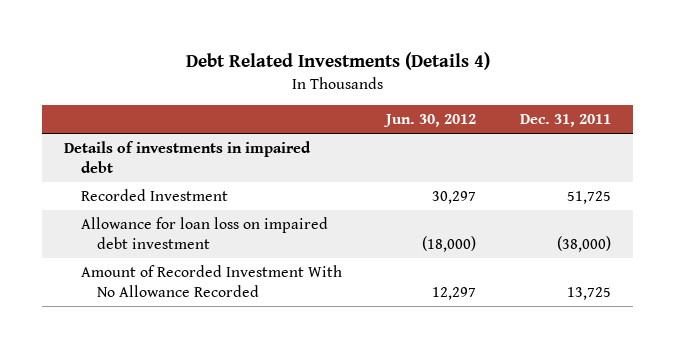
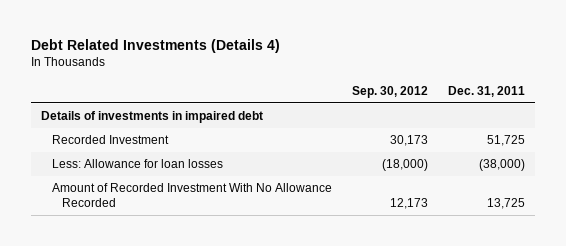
- | Jun. 30, 2012 | Dec. 31, 2011
+ | Sep. 30, 2012 | Dec. 31, 2011
- Allowance for loan loss on impaired debt investment | (18,000) | (38,000)
+ Less: Allowance for loan losses | (18,000) | (38,000)

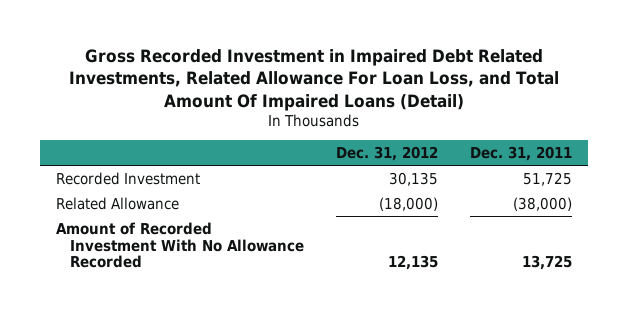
- Debt Related Investments (Details 4)
+ Gross Recorded Investment in Impaired Debt Related Investments, Related Allowance For Loan Loss, and Total Amount Of Impaired Loans (Detail)
- | Sep. 30, 2012 | Dec. 31, 2011
+ | Dec. 31, 2012 | Dec. 31, 2011
- Details of investments in impaired debt
- Less: Allowance for loan losses | (18,000) | (38,000)
+ Related Allowance | (18,000) | (38,000)

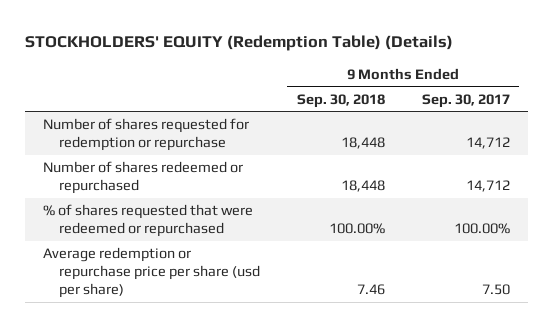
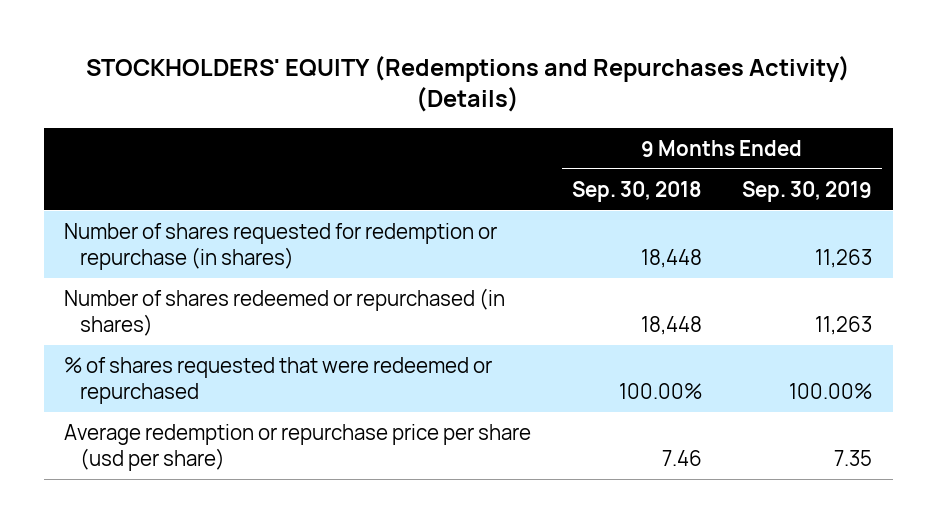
- STOCKHOLDERS' EQUITY (Redemption Table) (Details)
+ STOCKHOLDERS' EQUITY (Redemptions and Repurchases Activity) (Details)
- | 9 Months Ended Sep. 30, 2018 | 9 Months Ended Sep. 30, 2017
+ | 9 Months Ended Sep. 30, 2018 | 9 Months Ended Sep. 30, 2019
- Number of shares requested for redemption or repurchase | 18,448 | 14,712
- Number of shares redeemed or repurchased | 18,448 | 14,712
+ Number of shares requested for redemption or repurchase (in shares) | 18,448 | 11,263
+ Number of shares redeemed or repurchased (in shares) | 18,448 | 11,263

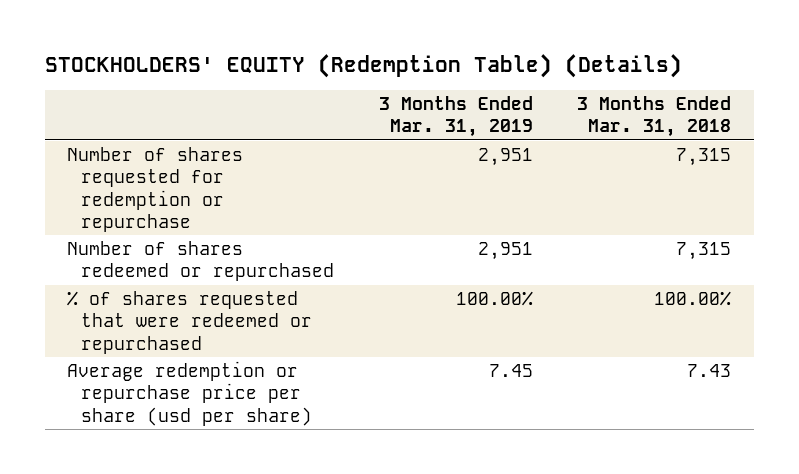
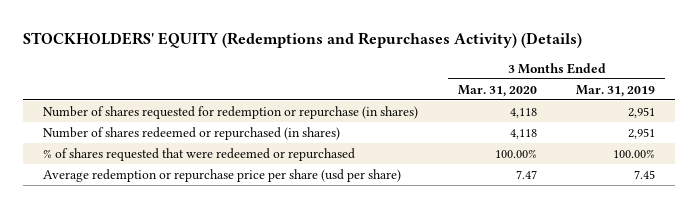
- STOCKHOLDERS' EQUITY (Redemption Table) (Details)
+ STOCKHOLDERS' EQUITY (Redemptions and Repurchases Activity) (Details)
- | 3 Months Ended Mar. 31, 2019 | 3 Months Ended Mar. 31, 2018
+ | 3 Months Ended Mar. 31, 2020 | 3 Months Ended Mar. 31, 2019
- Number of shares requested for redemption or repurchase | 2,951 | 7,315
- Number of shares redeemed or repurchased | 2,951 | 7,315
+ Number of shares requested for redemption or repurchase (in shares) | 4,118 | 2,951
+ Number of shares redeemed or repurchased (in shares) | 4,118 | 2,951

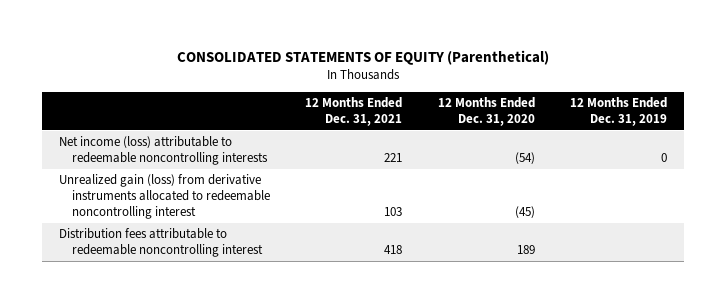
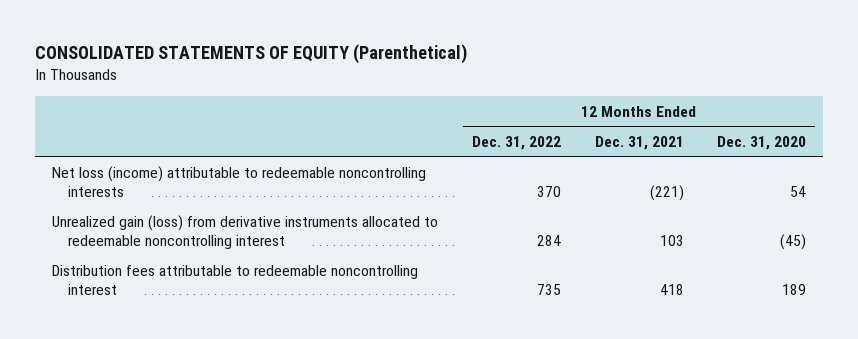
- | 12 Months Ended Dec. 31, 2021 | 12 Months Ended Dec. 31, 2020 | 12 Months Ended Dec. 31, 2019
+ | 12 Months Ended Dec. 31, 2022 | 12 Months Ended Dec. 31, 2021 | 12 Months Ended Dec. 31, 2020
- Net income (loss) attributable to redeemable noncontrolling interests | 221 | (54) | 0
+ Net loss (income) attributable to redeemable noncontrolling interests | 370 | (221) | 54

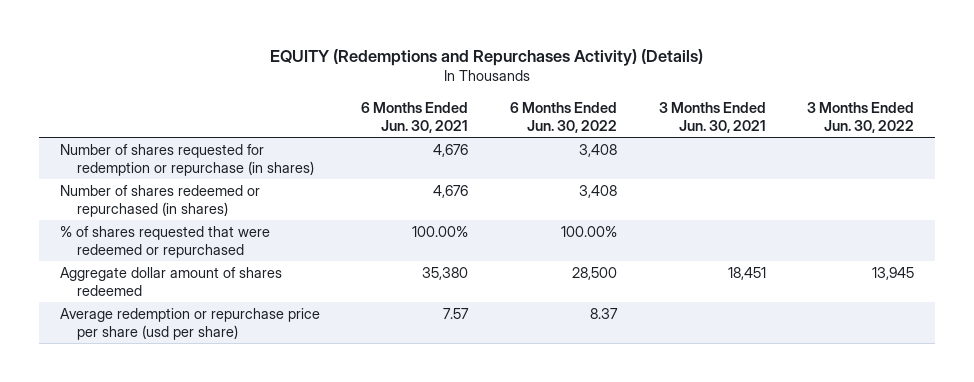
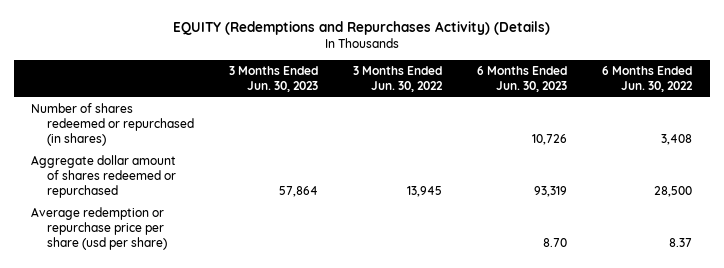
- | 6 Months Ended Jun. 30, 2021 | 6 Months Ended Jun. 30, 2022 | 3 Months Ended Jun. 30, 2021 | 3 Months Ended Jun. 30, 2022
+ | 3 Months Ended Jun. 30, 2023 | 3 Months Ended Jun. 30, 2022 | 6 Months Ended Jun. 30, 2023 | 6 Months Ended Jun. 30, 2022
- Number of shares requested for redemption or repurchase (in shares) | 4,676 | 3,408 | |
- % of shares requested that were redeemed or repurchased | 100.00% | 100.00% | |
- Aggregate dollar amount of shares redeemed | 35,380 | 28,500 | 18,451 | 13,945
+ Aggregate dollar amount of shares redeemed or repurchased | 57,864 | 13,945 | 93,319 | 28,500

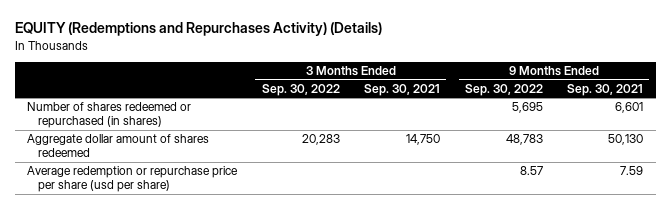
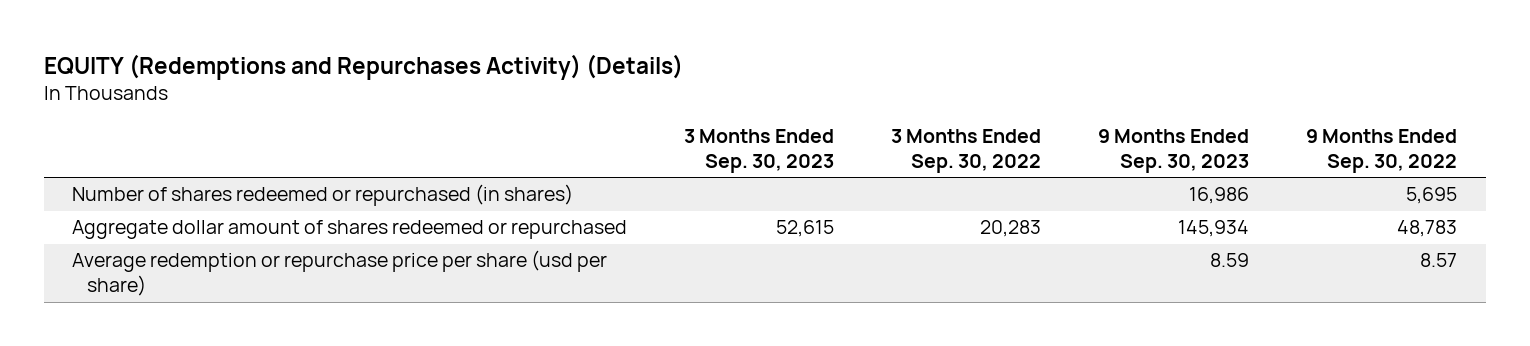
- | 3 Months Ended Sep. 30, 2022 | 3 Months Ended Sep. 30, 2021 | 9 Months Ended Sep. 30, 2022 | 9 Months Ended Sep. 30, 2021
+ | 3 Months Ended Sep. 30, 2023 | 3 Months Ended Sep. 30, 2022 | 9 Months Ended Sep. 30, 2023 | 9 Months Ended Sep. 30, 2022
- Aggregate dollar amount of shares redeemed | 20,283 | 14,750 | 48,783 | 50,130
+ Aggregate dollar amount of shares redeemed or repurchased | 52,615 | 20,283 | 145,934 | 48,783

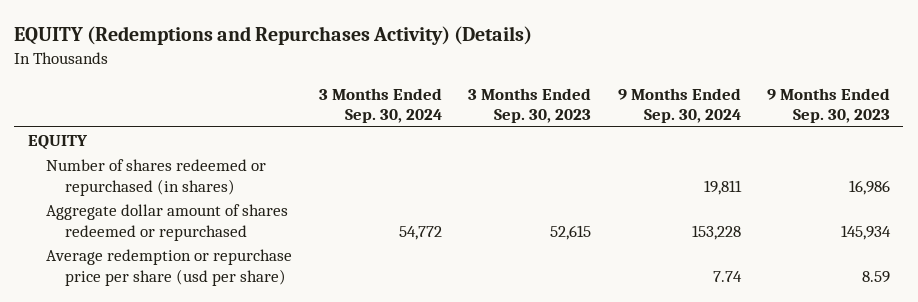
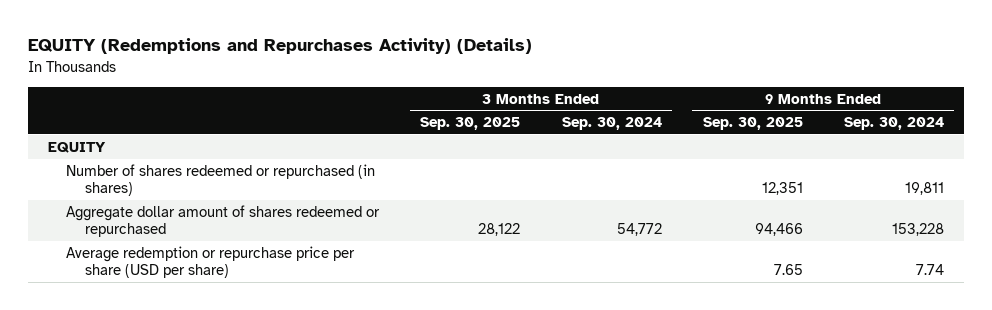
- | 3 Months Ended Sep. 30, 2024 | 3 Months Ended Sep. 30, 2023 | 9 Months Ended Sep. 30, 2024 | 9 Months Ended Sep. 30, 2023
+ | 3 Months Ended Sep. 30, 2025 | 3 Months Ended Sep. 30, 2024 | 9 Months Ended Sep. 30, 2025 | 9 Months Ended Sep. 30, 2024
- Average redemption or repurchase price per share (usd per share) | | | 7.74 | 8.59
+ Average redemption or repurchase price per share (USD per share) | | | 7.65 | 7.74

